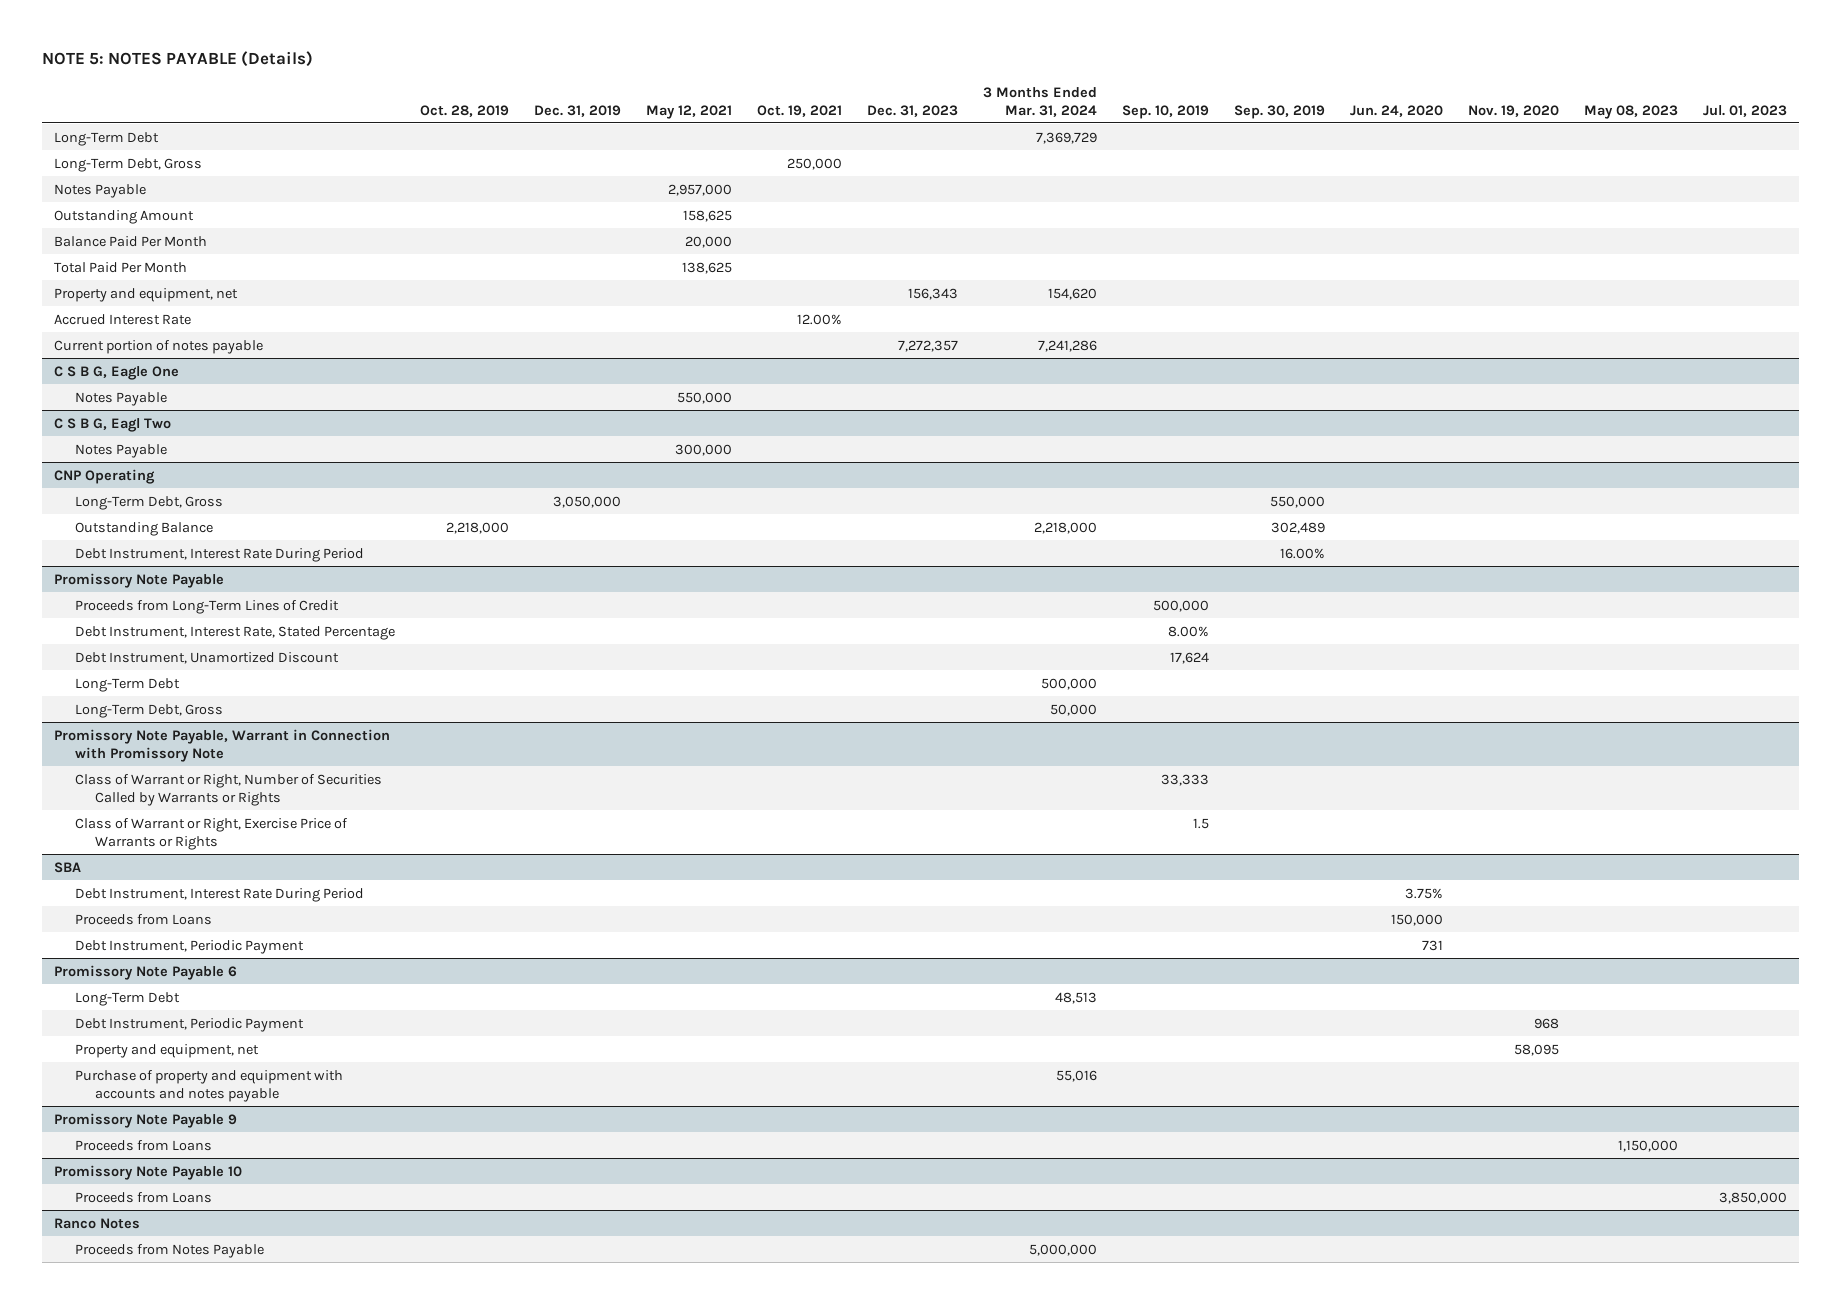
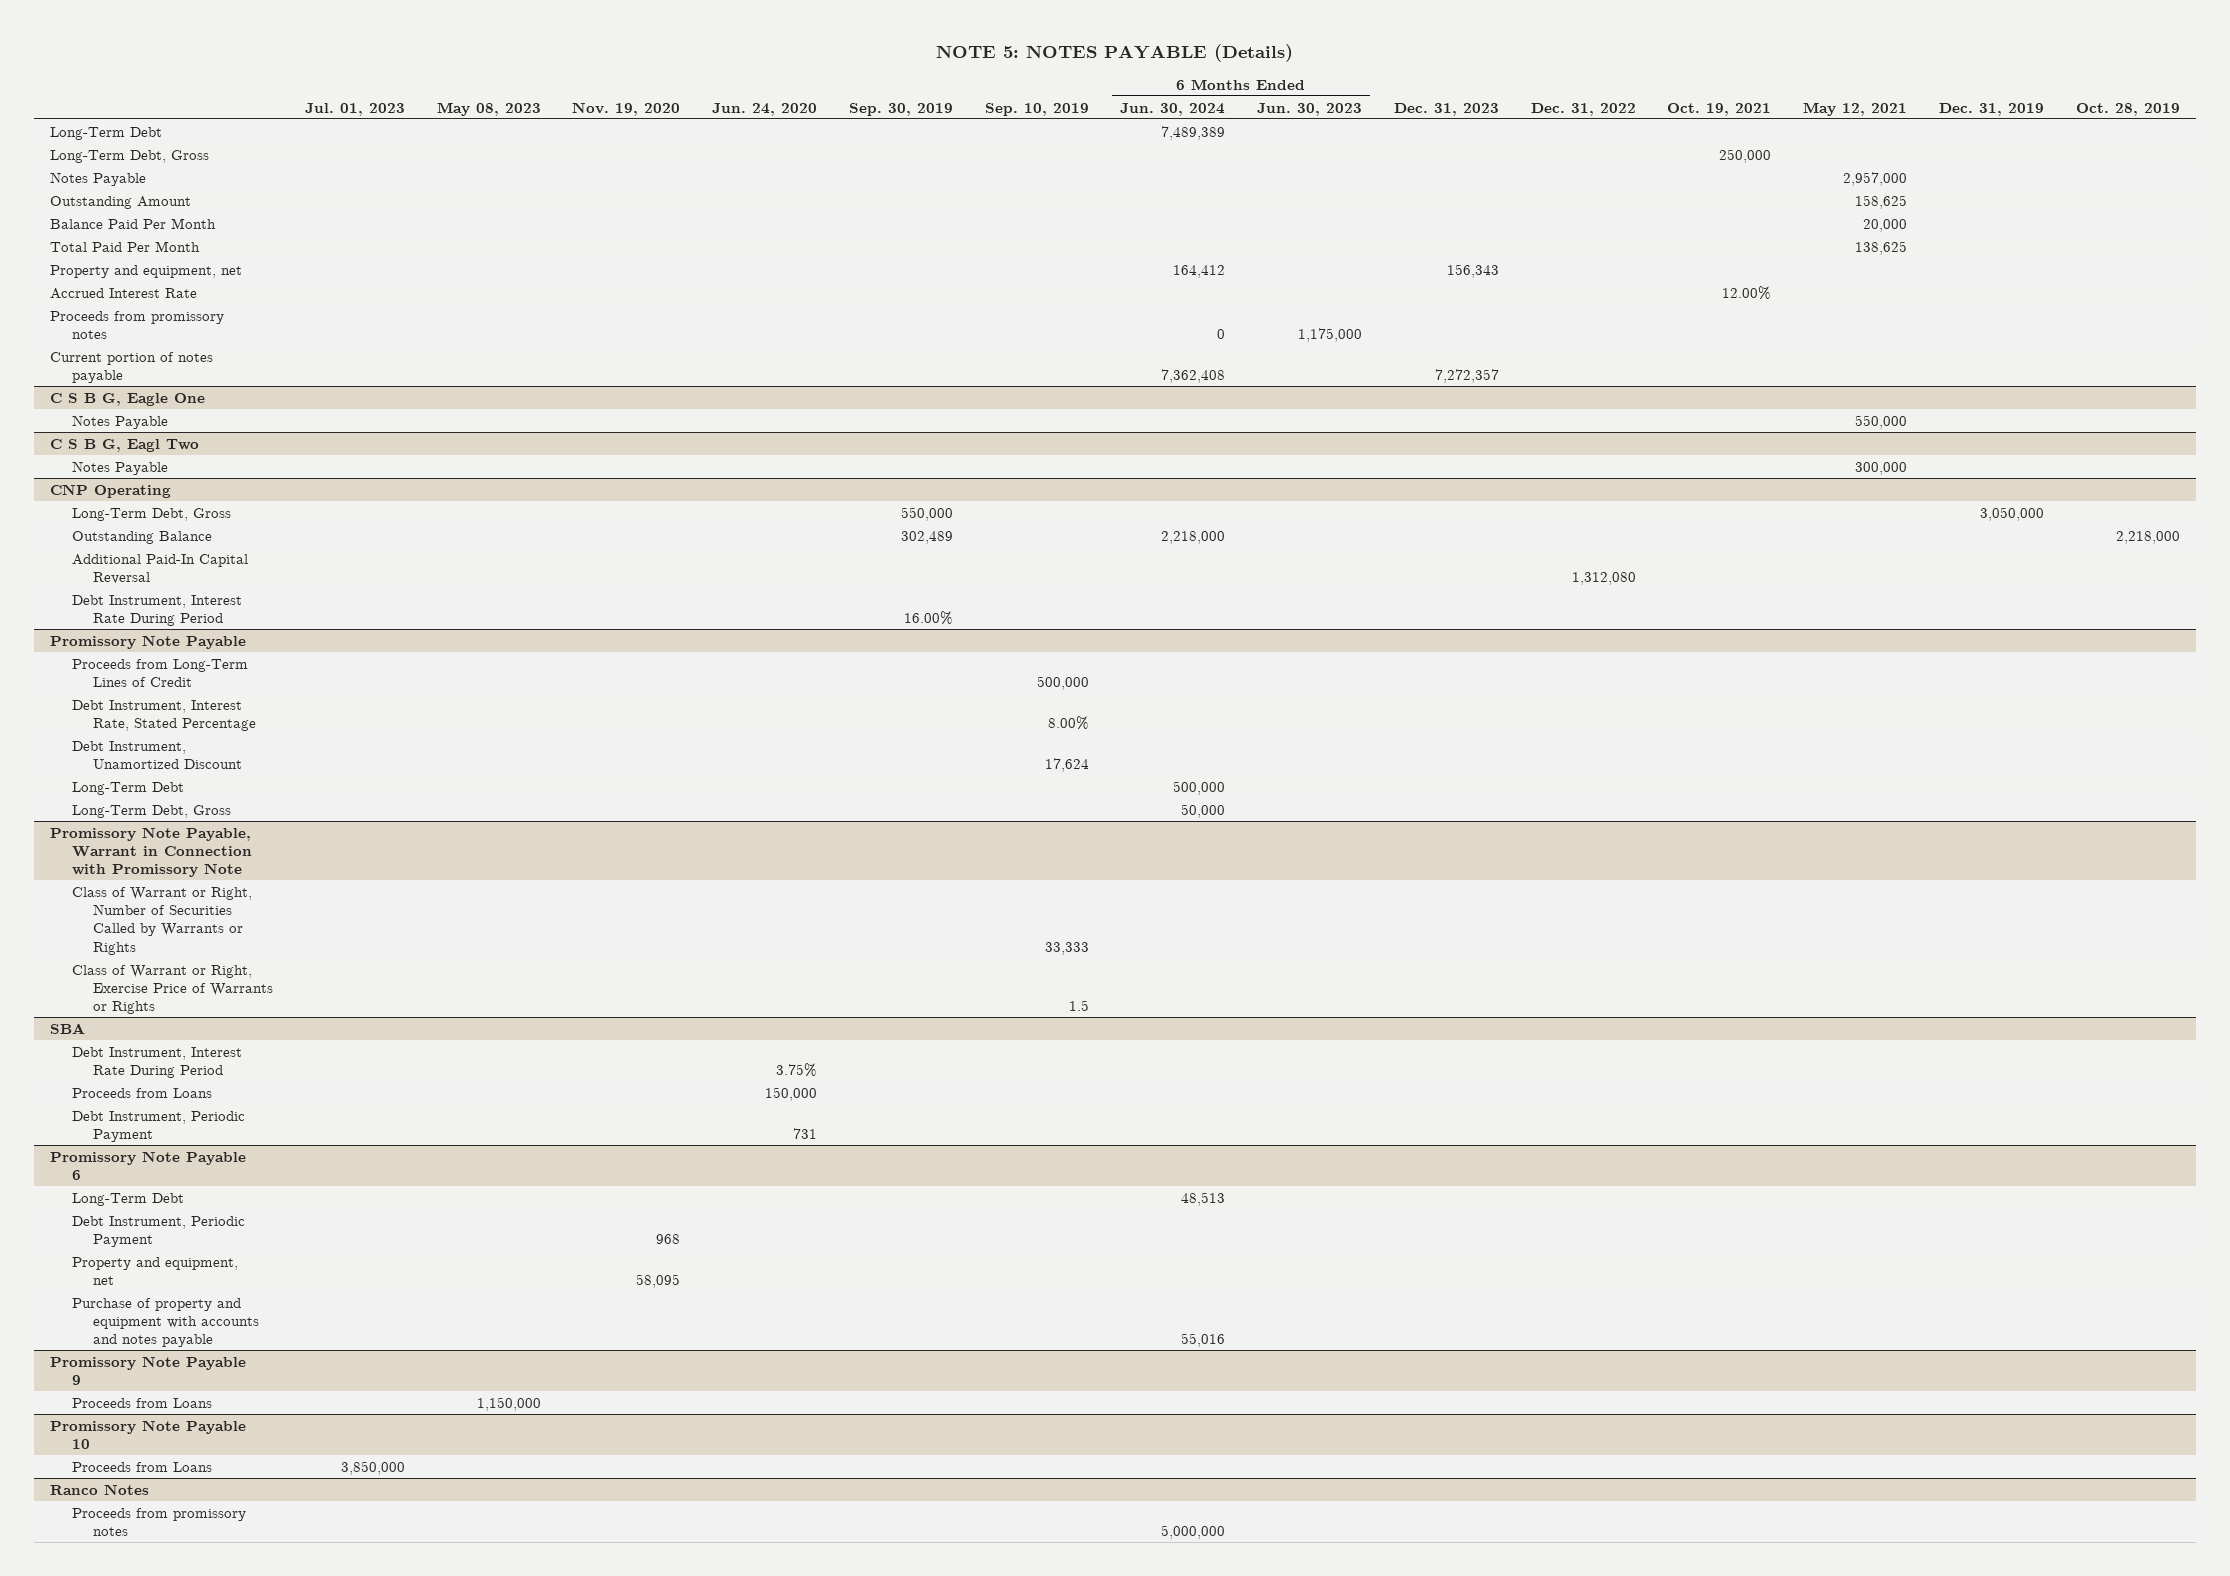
- | Oct. 28, 2019 | Dec. 31, 2019 | May 12, 2021 | Oct. 19, 2021 | Dec. 31, 2023 | 3 Months Ended Mar. 31, 2024 | Sep. 10, 2019 | Sep. 30, 2019 | Jun. 24, 2020 | Nov. 19, 2020 | May 08, 2023 | Jul. 01, 2023
+ | Jul. 01, 2023 | May 08, 2023 | Nov. 19, 2020 | Jun. 24, 2020 | Sep. 30, 2019 | Sep. 10, 2019 | 6 Months Ended Jun. 30, 2024 | 6 Months Ended Jun. 30, 2023 | Dec. 31, 2023 | Dec. 31, 2022 | Oct. 19, 2021 | May 12, 2021 | Dec. 31, 2019 | Oct. 28, 2019
+ Proceeds from promissory notes | | | | | | | 0 | 1,175,000 | | | | | |
@ CNP Operating
+ Additional Paid-In Capital Reversal | | | | | | | | | | 1,312,080 | | | |
@ Ranco Notes
- Proceeds from Notes Payable | | | | | | 5,000,000 | | | | | |
+ Proceeds from promissory notes | | | | | | | 5,000,000 | | | | | | |

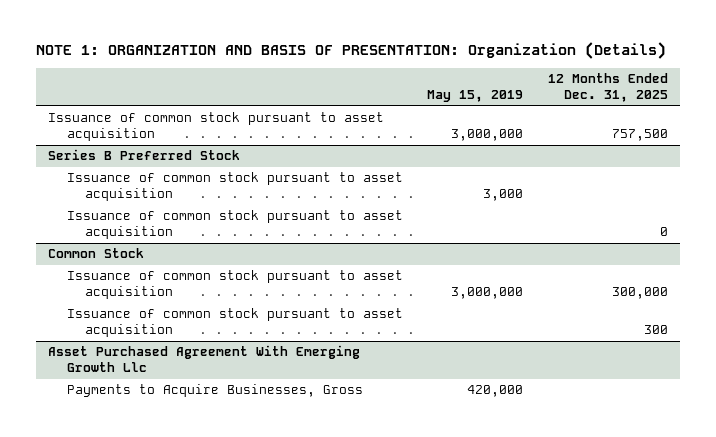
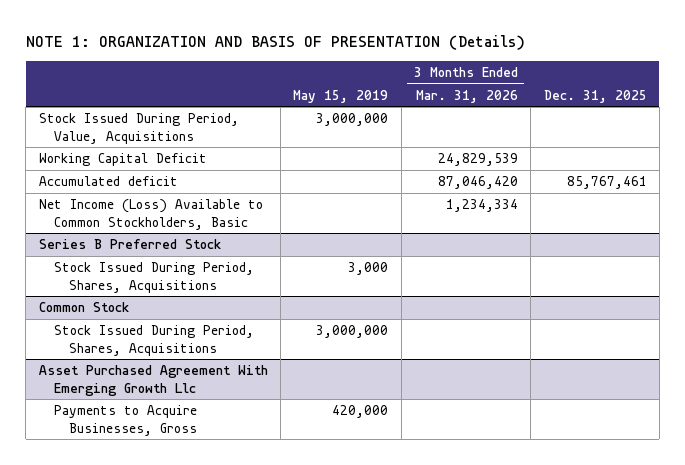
- NOTE 1: ORGANIZATION AND BASIS OF PRESENTATION: Organization (Details)
+ NOTE 1: ORGANIZATION AND BASIS OF PRESENTATION (Details)
- | May 15, 2019 | 12 Months Ended Dec. 31, 2025
+ | May 15, 2019 | 3 Months Ended Mar. 31, 2026 | Dec. 31, 2025
- Issuance of common stock pursuant to asset acquisition | 3,000,000 | 757,500
+ Stock Issued During Period, Value, Acquisitions | 3,000,000 | |
+ Working Capital Deficit | | 24,829,539 |
+ Accumulated deficit | | 87,046,420 | 85,767,461
+ Net Income (Loss) Available to Common Stockholders, Basic | | 1,234,334 |
@ Series B Preferred Stock
- Issuance of common stock pursuant to asset acquisition | 3,000 |
- Issuance of common stock pursuant to asset acquisition | | 0
+ Stock Issued During Period, Shares, Acquisitions | 3,000 | |
@ Common Stock
- Issuance of common stock pursuant to asset acquisition | 3,000,000 | 300,000
- Issuance of common stock pursuant to asset acquisition | | 300
+ Stock Issued During Period, Shares, Acquisitions | 3,000,000 | |

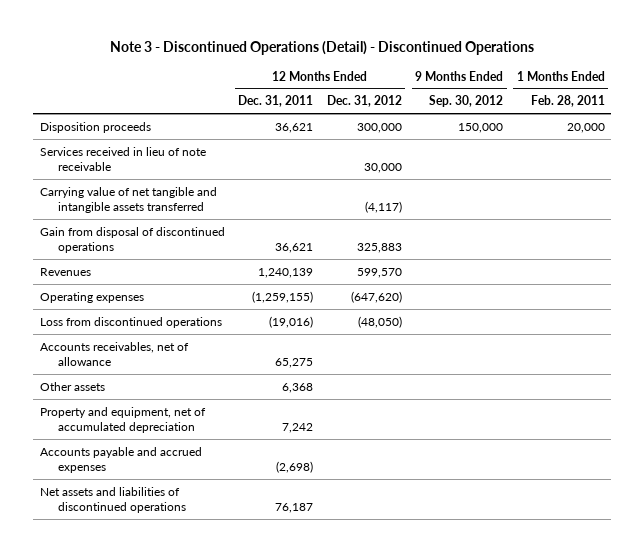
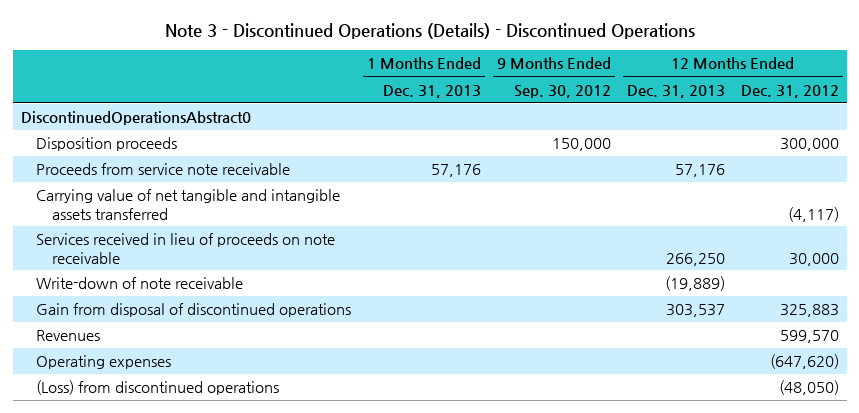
- Note 3 - Discontinued Operations (Detail) - Discontinued Operations
+ Note 3 - Discontinued Operations (Details) - Discontinued Operations
- | 12 Months Ended Dec. 31, 2011 | 12 Months Ended Dec. 31, 2012 | 9 Months Ended Sep. 30, 2012 | 1 Months Ended Feb. 28, 2011
+ | 1 Months Ended Dec. 31, 2013 | 9 Months Ended Sep. 30, 2012 | 12 Months Ended Dec. 31, 2013 | 12 Months Ended Dec. 31, 2012
+ DiscontinuedOperationsAbstract0
- Services received in lieu of note receivable | | 30,000 | |
+ Proceeds from service note receivable | 57,176 | | 57,176 |
+ Services received in lieu of proceeds on note receivable | | | 266,250 | 30,000
+ Write-down of note receivable | | | (19,889) |
- Loss from discontinued operations | (19,016) | (48,050) | |
- Accounts receivables, net of allowance | 65,275 | | |
- Other assets | 6,368 | | |
- Property and equipment, net of accumulated depreciation | 7,242 | | |
- Accounts payable and accrued expenses | (2,698) | | |
- Net assets and liabilities of discontinued operations | 76,187 | | |
+ (Loss) from discontinued operations | | | | (48,050)

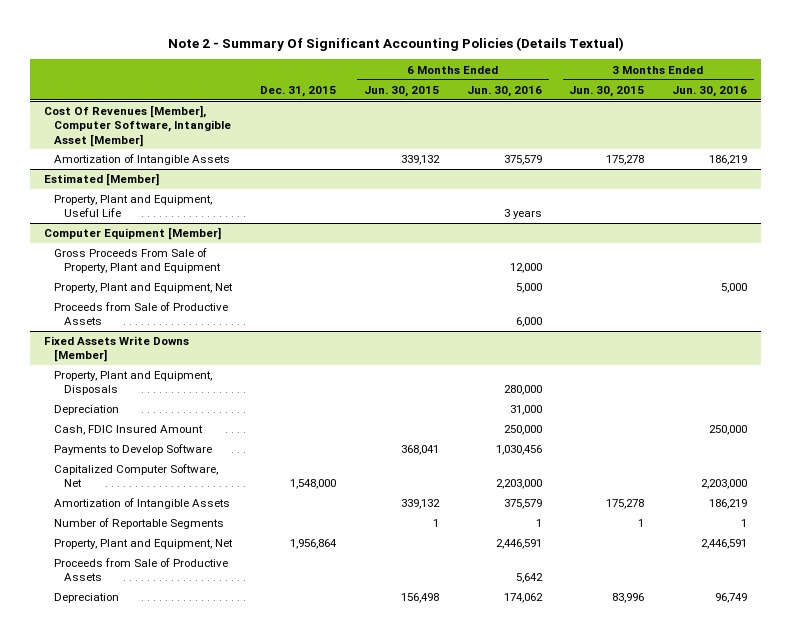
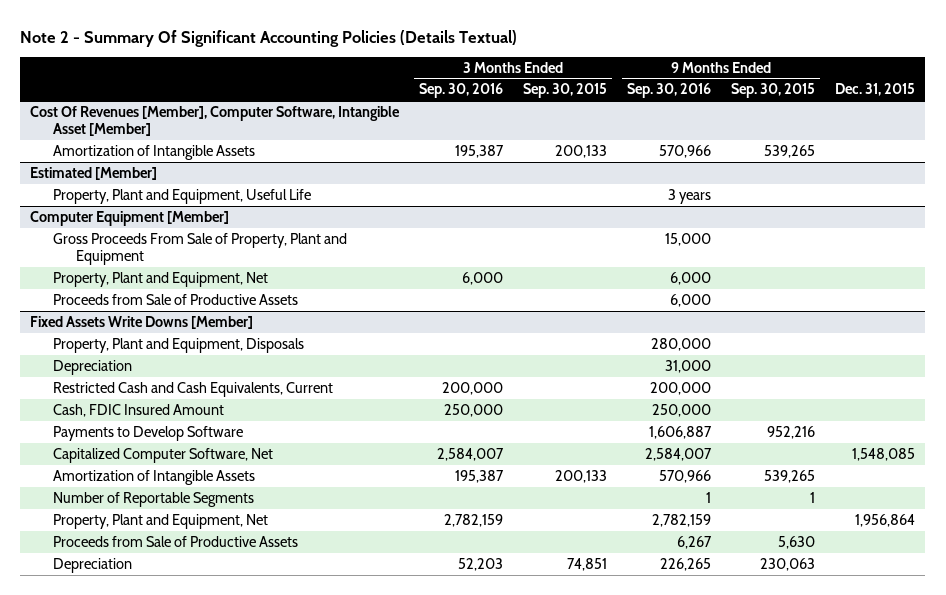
- | Dec. 31, 2015 | 6 Months Ended Jun. 30, 2015 | 6 Months Ended Jun. 30, 2016 | 3 Months Ended Jun. 30, 2015 | 3 Months Ended Jun. 30, 2016
+ | 3 Months Ended Sep. 30, 2016 | 3 Months Ended Sep. 30, 2015 | 9 Months Ended Sep. 30, 2016 | 9 Months Ended Sep. 30, 2015 | Dec. 31, 2015
@ Fixed Assets Write Downs [Member]
+ Restricted Cash and Cash Equivalents, Current | 200,000 | | 200,000 | |
- Capitalized Computer Software, Net | 1,548,000 | | 2,203,000 | | 2,203,000
+ Capitalized Computer Software, Net | 2,584,007 | | 2,584,007 | | 1,548,085

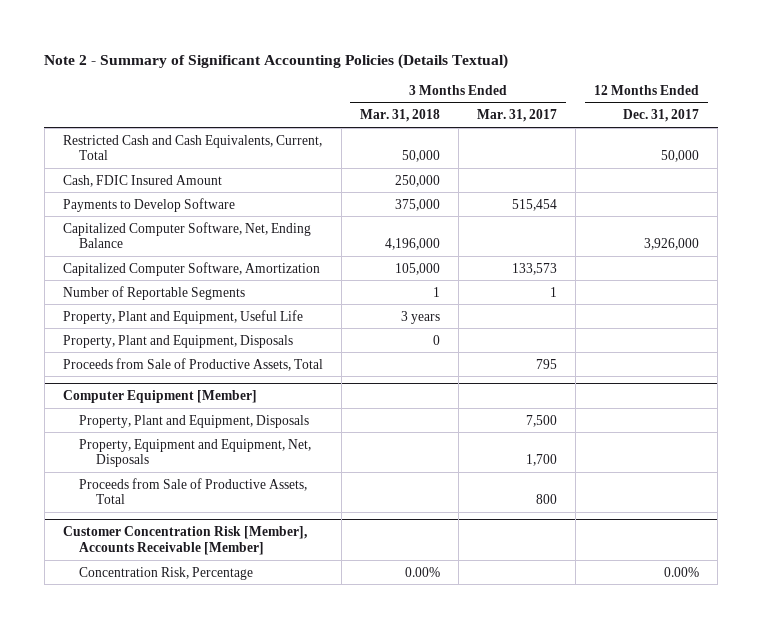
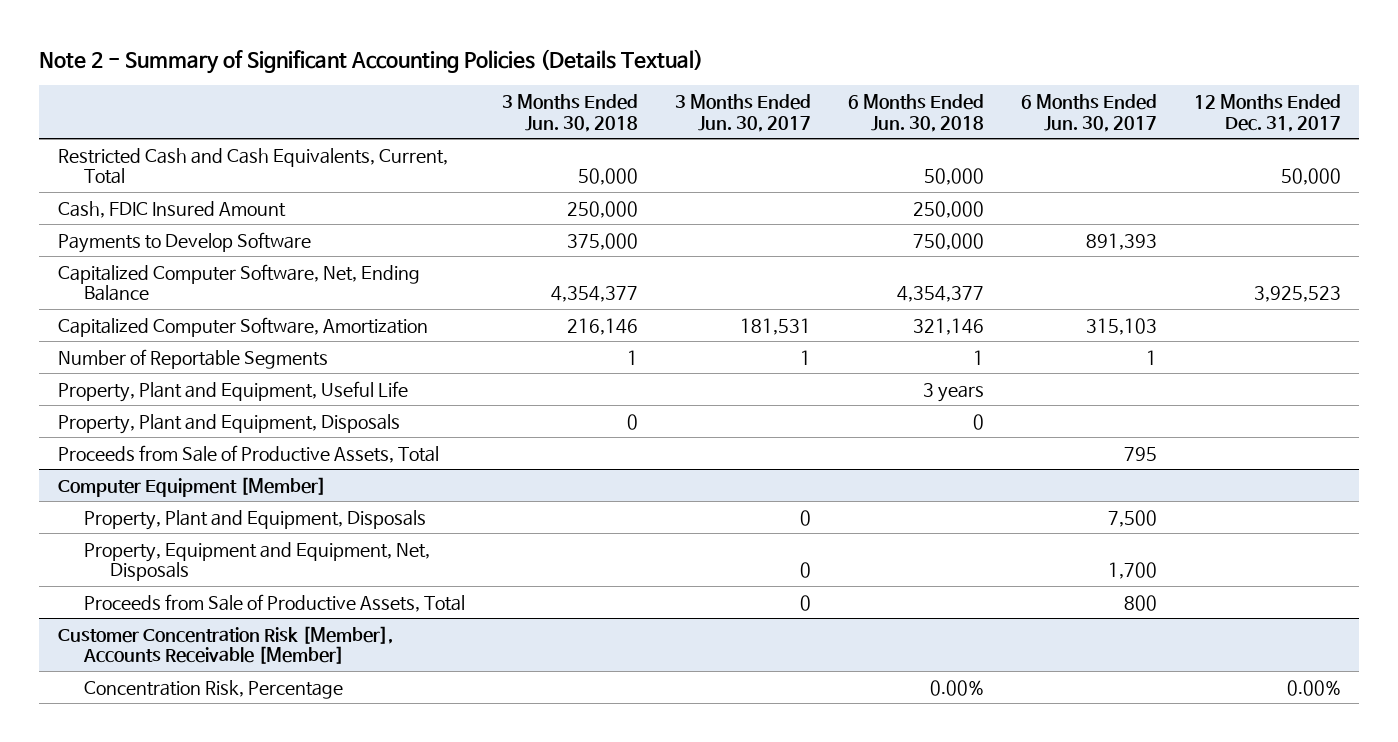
- | 3 Months Ended Mar. 31, 2018 | 3 Months Ended Mar. 31, 2017 | 12 Months Ended Dec. 31, 2017
+ | 3 Months Ended Jun. 30, 2018 | 3 Months Ended Jun. 30, 2017 | 6 Months Ended Jun. 30, 2018 | 6 Months Ended Jun. 30, 2017 | 12 Months Ended Dec. 31, 2017
- Capitalized Computer Software, Net, Ending Balance | 4,196,000 | | 3,926,000
+ Capitalized Computer Software, Net, Ending Balance | 4,354,377 | | 4,354,377 | | 3,925,523

